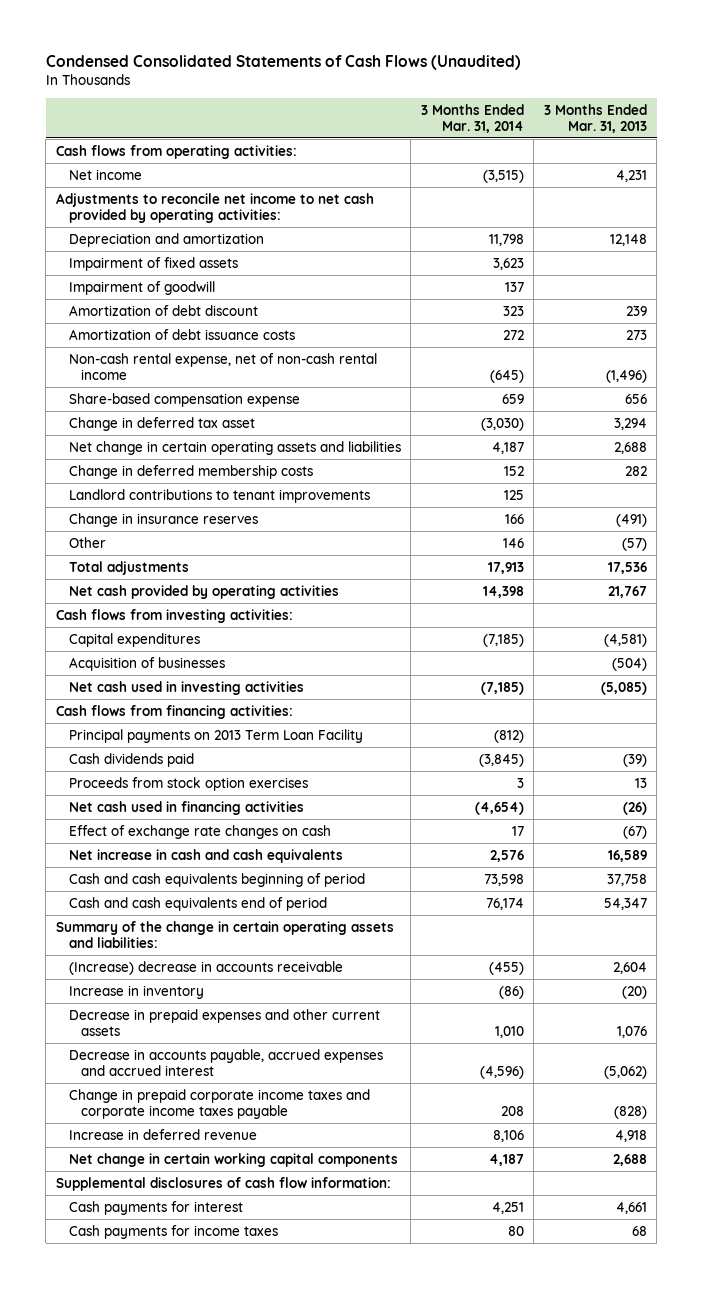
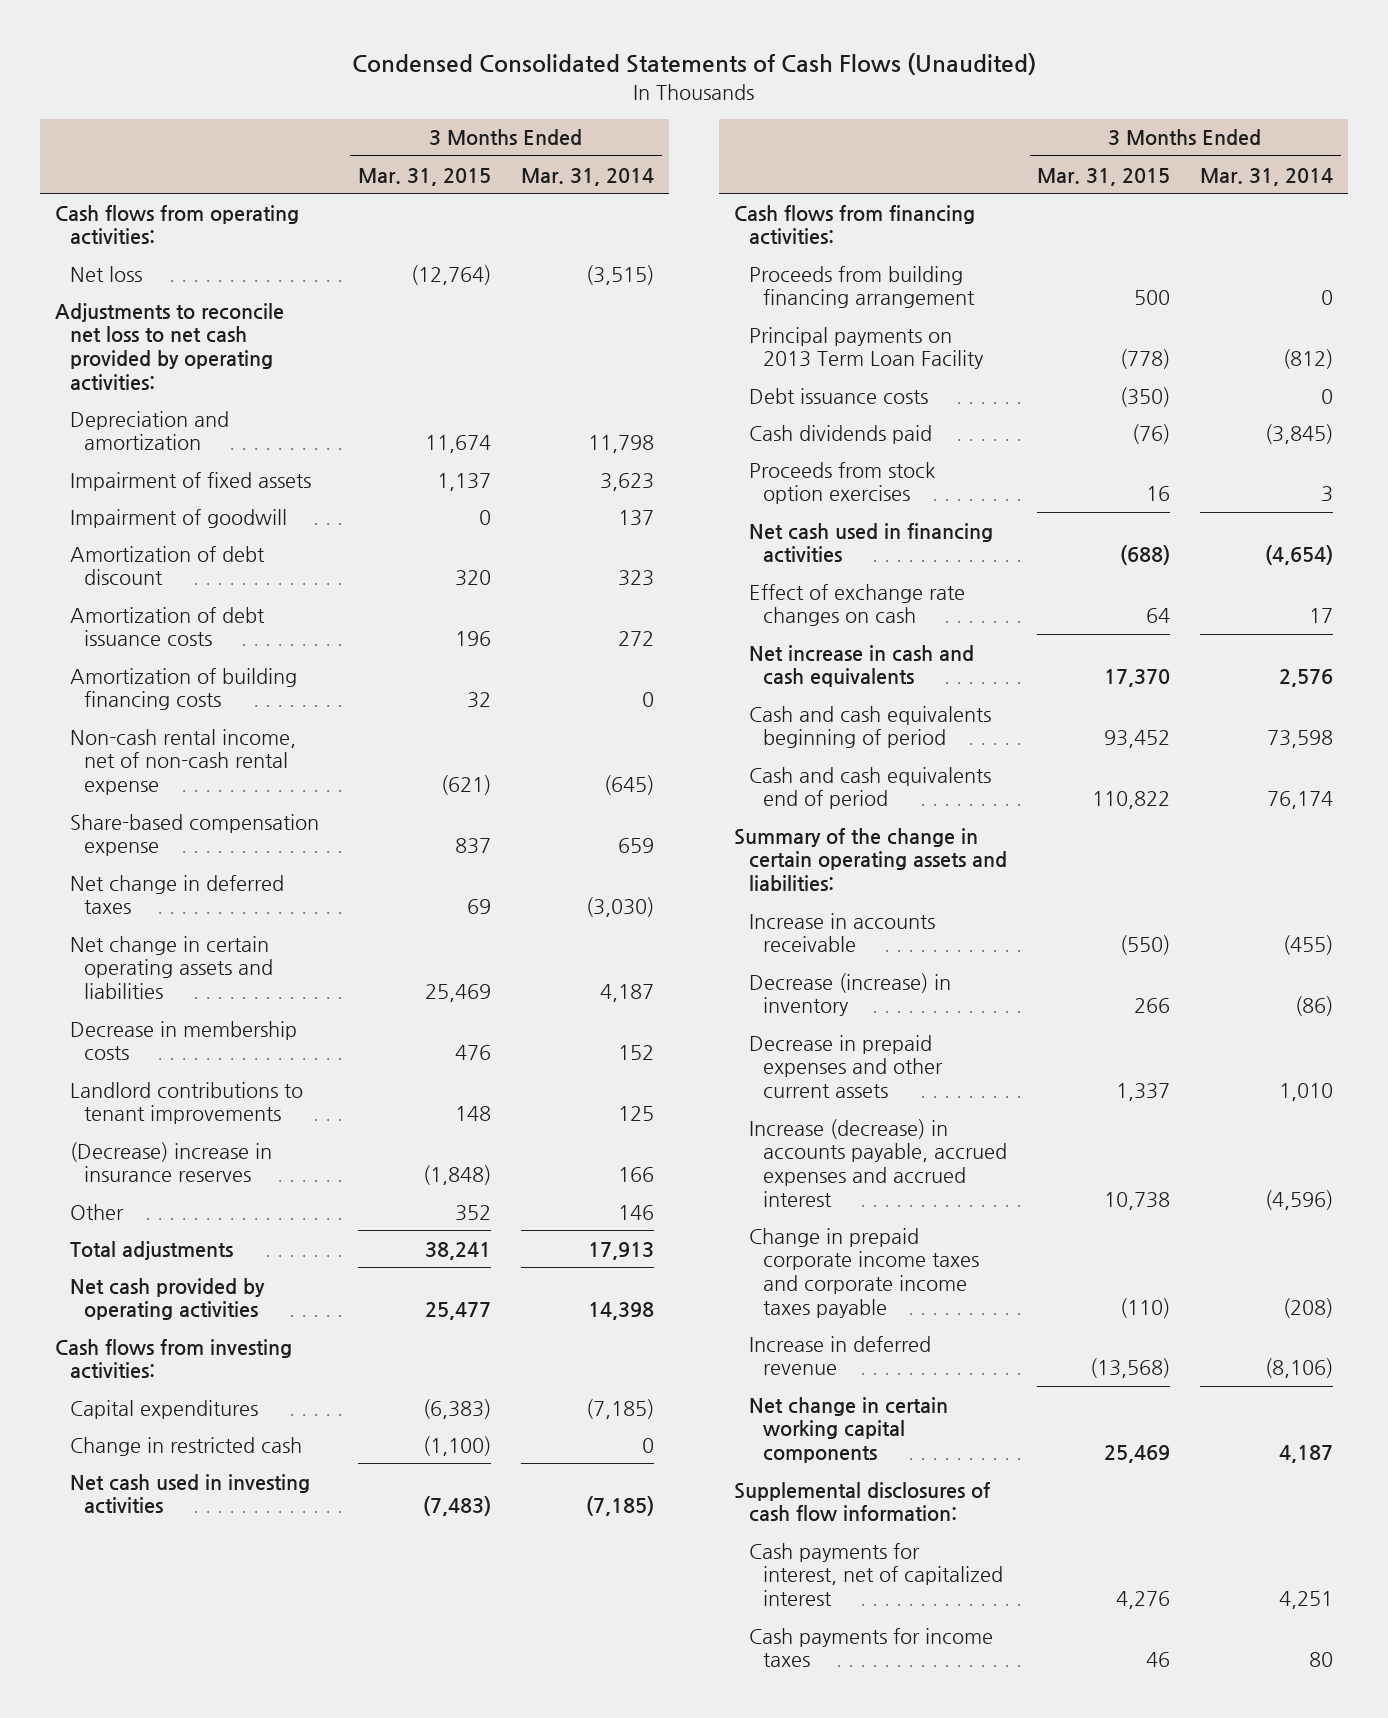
- | 3 Months Ended Mar. 31, 2014 | 3 Months Ended Mar. 31, 2013
+ | 3 Months Ended Mar. 31, 2015 | 3 Months Ended Mar. 31, 2014
- Net income | (3,515) | 4,231
- Adjustments to reconcile net income to net cash provided by operating activities:
+ Net loss | (12,764) | (3,515)
+ Adjustments to reconcile net loss to net cash provided by operating activities:
- Non-cash rental expense, net of non-cash rental income | (645) | (1,496)
+ Amortization of building financing costs | 32 | 0
+ Non-cash rental income, net of non-cash rental expense | (621) | (645)
- Change in deferred tax asset | (3,030) | 3,294
+ Net change in deferred taxes | 69 | (3,030)
- Change in deferred membership costs | 152 | 282
+ Decrease in membership costs | 476 | 152
- Change in insurance reserves | 166 | (491)
+ (Decrease) increase in insurance reserves | (1,848) | 166
- Acquisition of businesses | | (504)
+ Change in restricted cash | (1,100) | 0
+ Proceeds from building financing arrangement | 500 | 0
+ Debt issuance costs | (350) | 0
- (Increase) decrease in accounts receivable | (455) | 2,604
- Increase in inventory | (86) | (20)
+ Increase in accounts receivable | (550) | (455)
+ Decrease (increase) in inventory | 266 | (86)
- Decrease in accounts payable, accrued expenses and accrued interest | (4,596) | (5,062)
- Change in prepaid corporate income taxes and corporate income taxes payable | 208 | (828)
- Increase in deferred revenue | 8,106 | 4,918
+ Increase (decrease) in accounts payable, accrued expenses and accrued interest | 10,738 | (4,596)
+ Change in prepaid corporate income taxes and corporate income taxes payable | (110) | (208)
+ Increase in deferred revenue | (13,568) | (8,106)
- Cash payments for interest | 4,251 | 4,661
+ Cash payments for interest, net of capitalized interest | 4,276 | 4,251

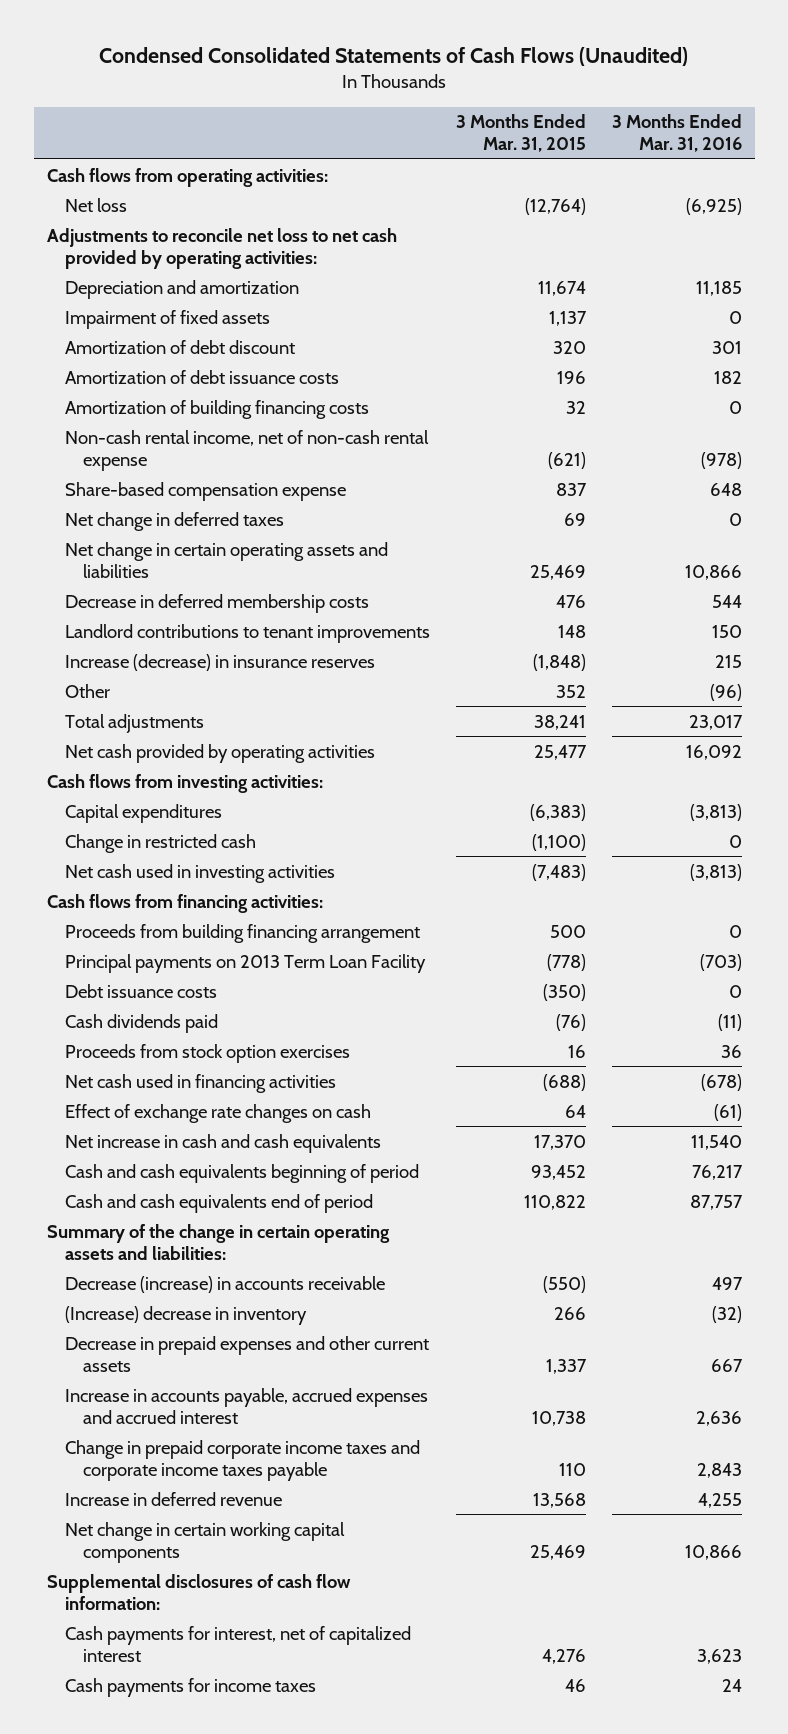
- | 3 Months Ended Mar. 31, 2015 | 3 Months Ended Mar. 31, 2014
+ | 3 Months Ended Mar. 31, 2015 | 3 Months Ended Mar. 31, 2016
- Impairment of goodwill | 0 | 137
- Decrease in membership costs | 476 | 152
+ Decrease in deferred membership costs | 476 | 544
- (Decrease) increase in insurance reserves | (1,848) | 166
+ Increase (decrease) in insurance reserves | (1,848) | 215
- Increase in accounts receivable | (550) | (455)
- Decrease (increase) in inventory | 266 | (86)
+ Decrease (increase) in accounts receivable | (550) | 497
+ (Increase) decrease in inventory | 266 | (32)
- Increase (decrease) in accounts payable, accrued expenses and accrued interest | 10,738 | (4,596)
- Change in prepaid corporate income taxes and corporate income taxes payable | (110) | (208)
- Increase in deferred revenue | (13,568) | (8,106)
+ Increase in accounts payable, accrued expenses and accrued interest | 10,738 | 2,636
+ Change in prepaid corporate income taxes and corporate income taxes payable | 110 | 2,843
+ Increase in deferred revenue | 13,568 | 4,255

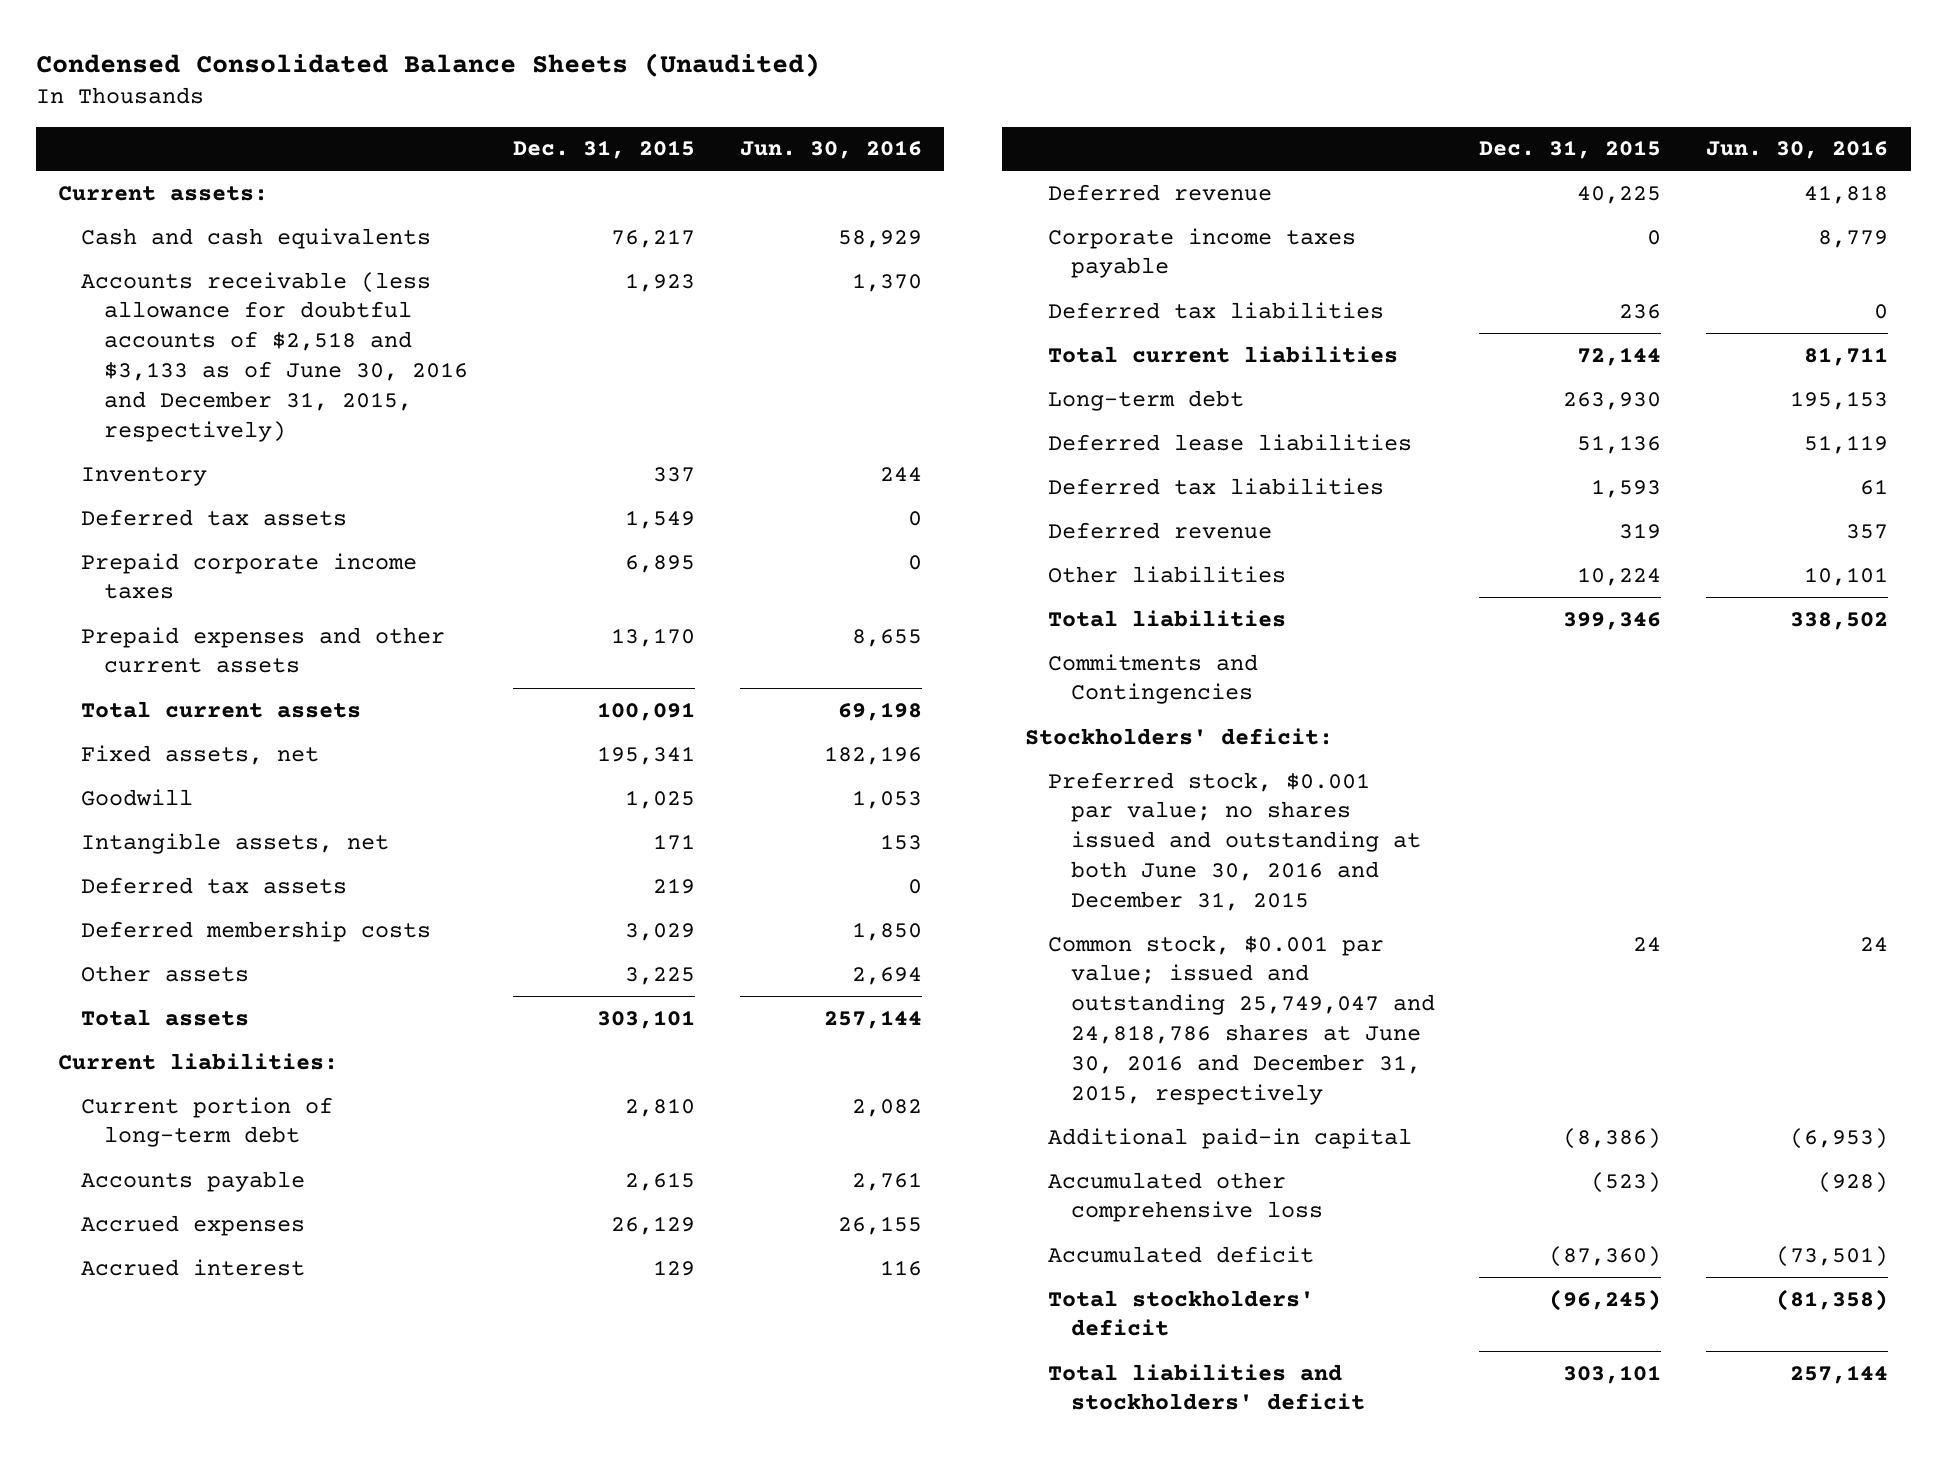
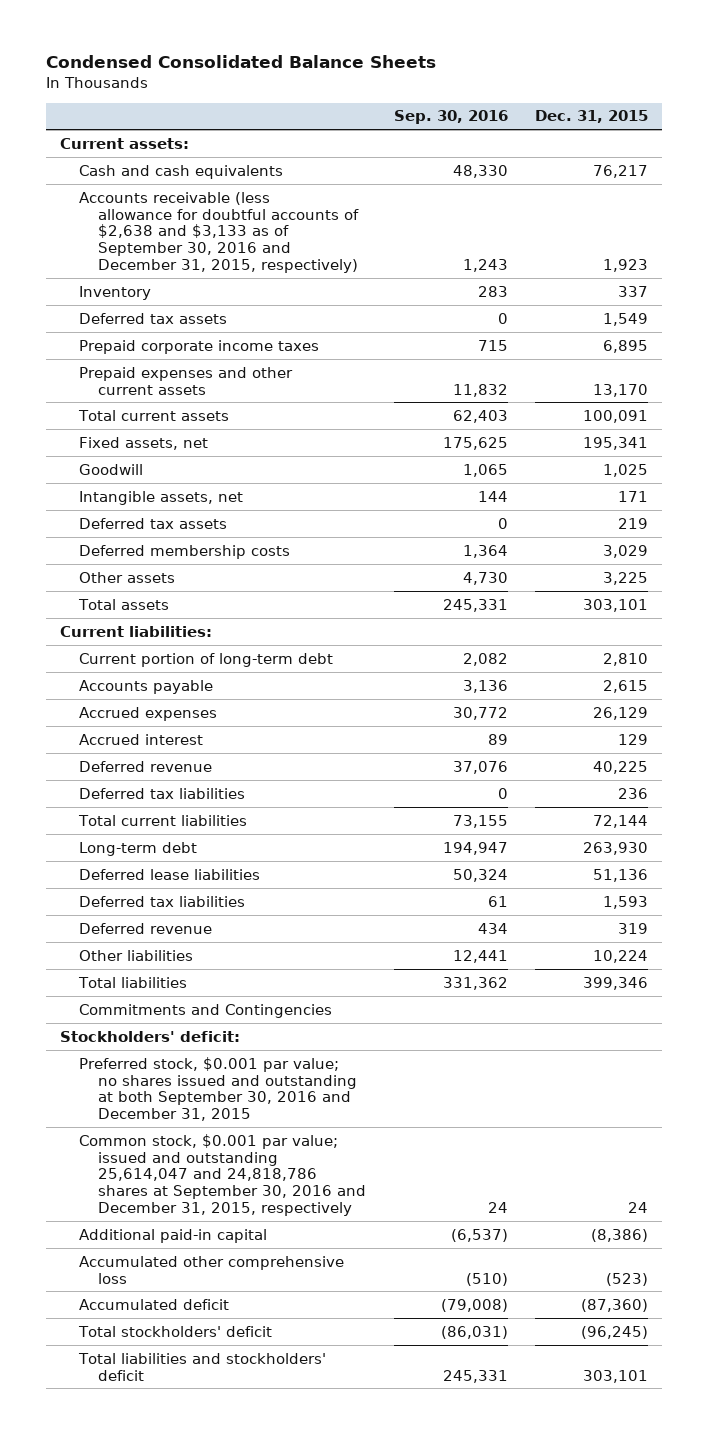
- Condensed Consolidated Balance Sheets (Unaudited)
+ Condensed Consolidated Balance Sheets
- | Dec. 31, 2015 | Jun. 30, 2016
+ | Sep. 30, 2016 | Dec. 31, 2015
- Accounts receivable (less allowance for doubtful accounts of $2,518 and $3,133 as of June 30, 2016 and December 31, 2015, respectively) | 1,923 | 1,370
+ Accounts receivable (less allowance for doubtful accounts of $2,638 and $3,133 as of September 30, 2016 and December 31, 2015, respectively) | 1,243 | 1,923
- Corporate income taxes payable | 0 | 8,779
- Preferred stock, $0.001 par value; no shares issued and outstanding at both June 30, 2016 and December 31, 2015
- Common stock, $0.001 par value; issued and outstanding 25,749,047 and 24,818,786 shares at June 30, 2016 and December 31, 2015, respectively | 24 | 24
+ Preferred stock, $0.001 par value; no shares issued and outstanding at both September 30, 2016 and December 31, 2015
+ Common stock, $0.001 par value; issued and outstanding 25,614,047 and 24,818,786 shares at September 30, 2016 and December 31, 2015, respectively | 24 | 24

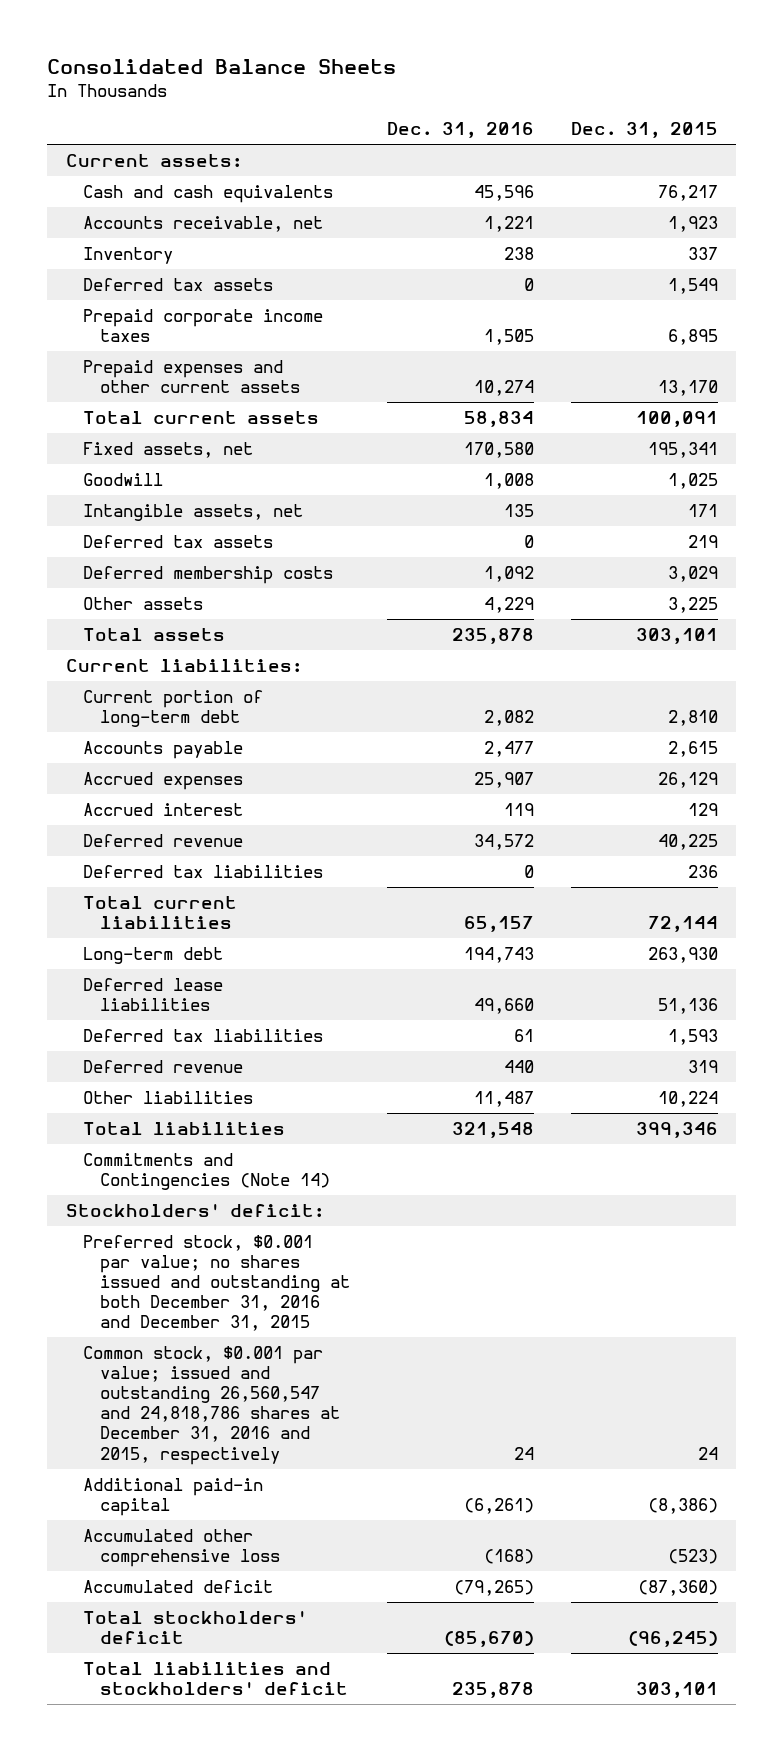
- Condensed Consolidated Balance Sheets
+ Consolidated Balance Sheets
- | Sep. 30, 2016 | Dec. 31, 2015
+ | Dec. 31, 2016 | Dec. 31, 2015
- Accounts receivable (less allowance for doubtful accounts of $2,638 and $3,133 as of September 30, 2016 and December 31, 2015, respectively) | 1,243 | 1,923
+ Accounts receivable, net | 1,221 | 1,923
- Commitments and Contingencies
+ Commitments and Contingencies (Note 14)
- Preferred stock, $0.001 par value; no shares issued and outstanding at both September 30, 2016 and December 31, 2015
- Common stock, $0.001 par value; issued and outstanding 25,614,047 and 24,818,786 shares at September 30, 2016 and December 31, 2015, respectively | 24 | 24
+ Preferred stock, $0.001 par value; no shares issued and outstanding at both December 31, 2016 and December 31, 2015
+ Common stock, $0.001 par value; issued and outstanding 26,560,547 and 24,818,786 shares at December 31, 2016 and 2015, respectively | 24 | 24

